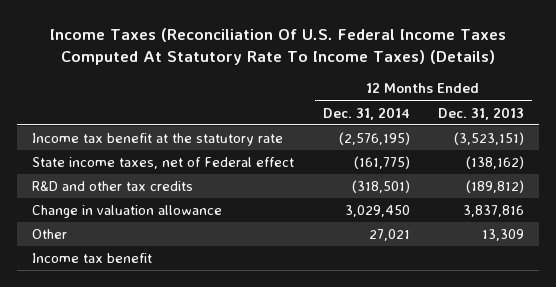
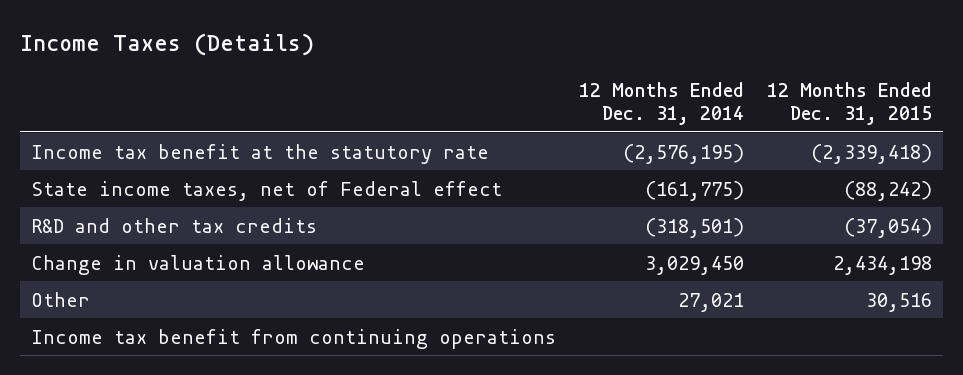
- Income Taxes (Reconciliation Of U.S. Federal Income Taxes Computed At Statutory Rate To Income Taxes) (Details)
+ Income Taxes (Details)
- | 12 Months Ended Dec. 31, 2014 | 12 Months Ended Dec. 31, 2013
+ | 12 Months Ended Dec. 31, 2014 | 12 Months Ended Dec. 31, 2015
- Income tax benefit
+ Income tax benefit from continuing operations

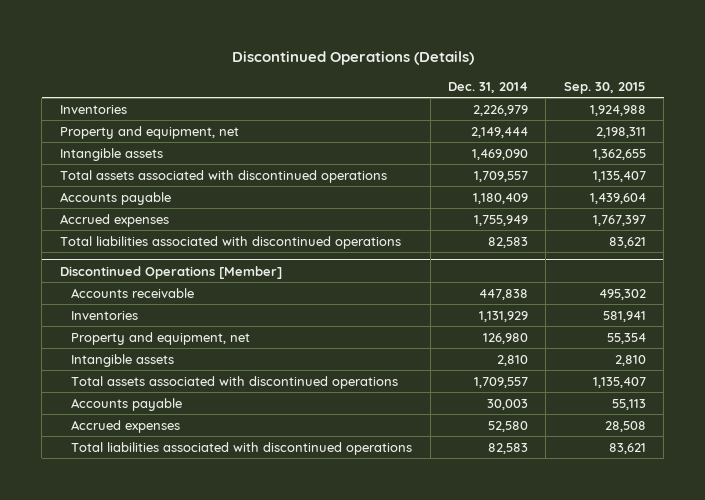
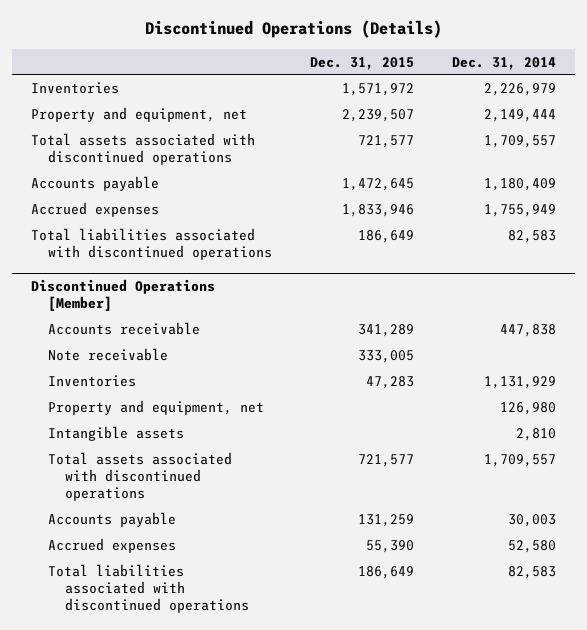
- | Dec. 31, 2014 | Sep. 30, 2015
+ | Dec. 31, 2015 | Dec. 31, 2014
- Intangible assets | 1,469,090 | 1,362,655
@ Discontinued Operations [Member]
+ Note receivable | 333,005 |

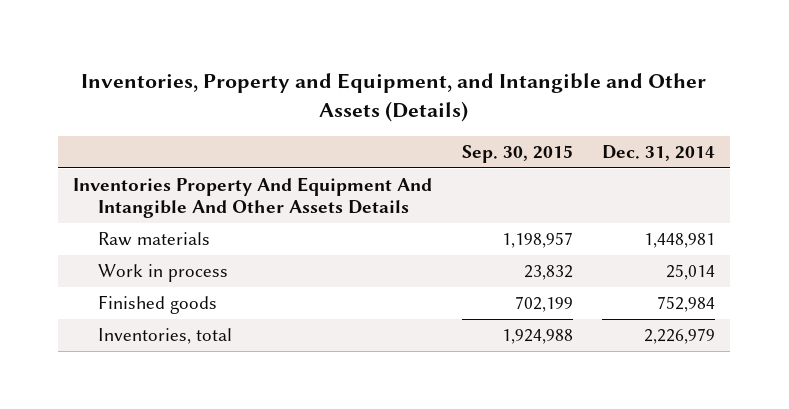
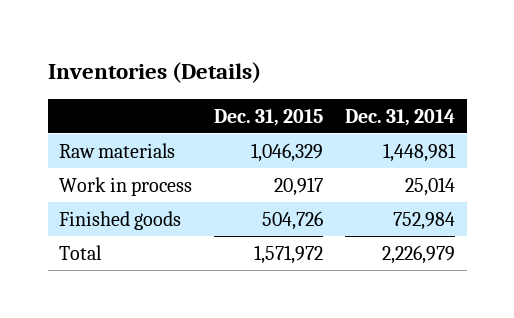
- Inventories, Property and Equipment, and Intangible and Other Assets (Details)
+ Inventories (Details)
- | Sep. 30, 2015 | Dec. 31, 2014
+ | Dec. 31, 2015 | Dec. 31, 2014
- Inventories Property And Equipment And Intangible And Other Assets Details
- Inventories, total | 1,924,988 | 2,226,979
+ Total | 1,571,972 | 2,226,979

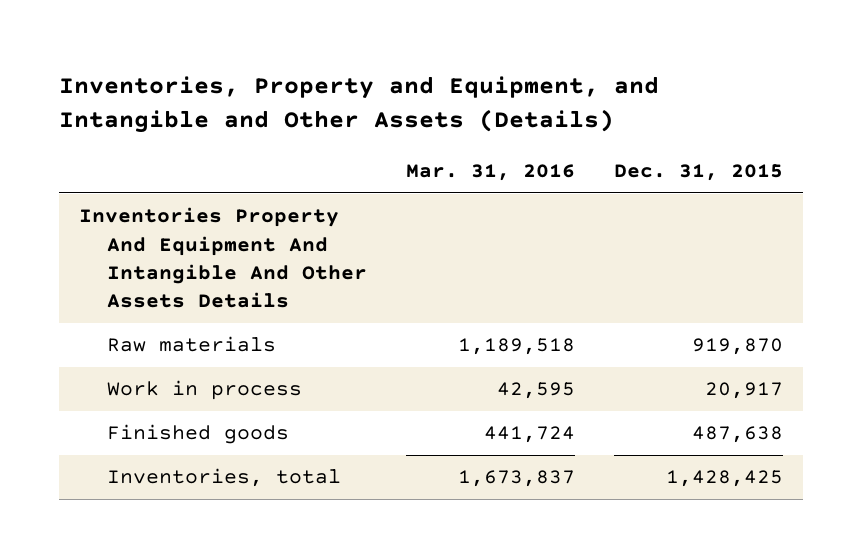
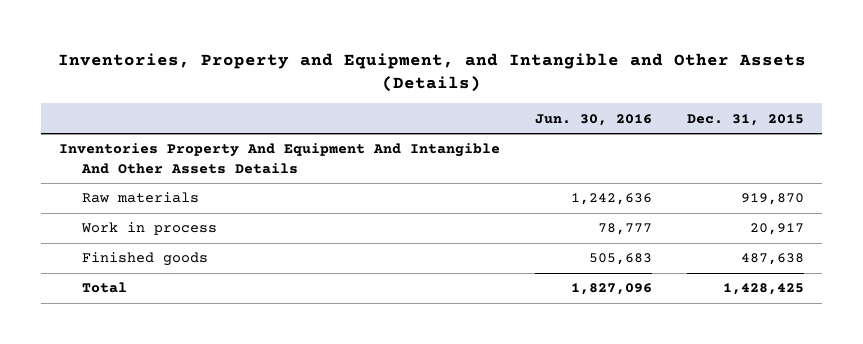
- | Mar. 31, 2016 | Dec. 31, 2015
+ | Jun. 30, 2016 | Dec. 31, 2015
- Inventories, total | 1,673,837 | 1,428,425
+ Total | 1,827,096 | 1,428,425

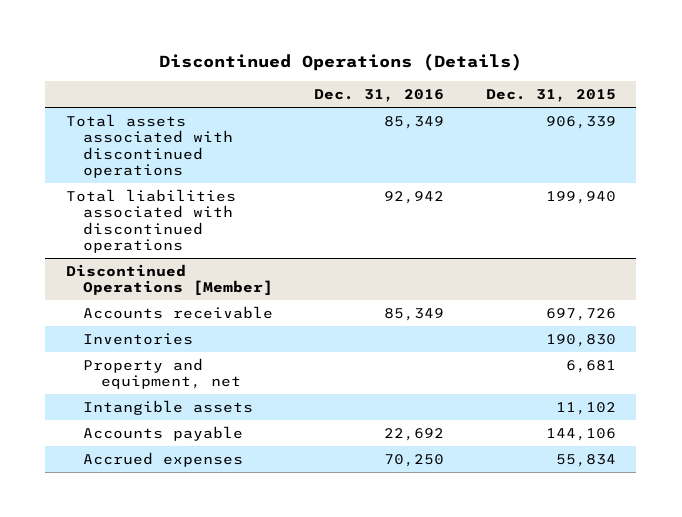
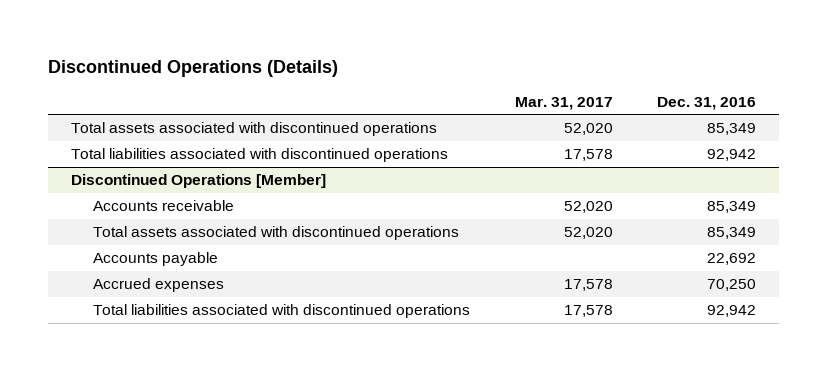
- | Dec. 31, 2016 | Dec. 31, 2015
+ | Mar. 31, 2017 | Dec. 31, 2016
@ Discontinued Operations [Member]
- Inventories | | 190,830
- Property and equipment, net | | 6,681
- Intangible assets | | 11,102
+ Total assets associated with discontinued operations | 52,020 | 85,349
+ Total liabilities associated with discontinued operations | 17,578 | 92,942

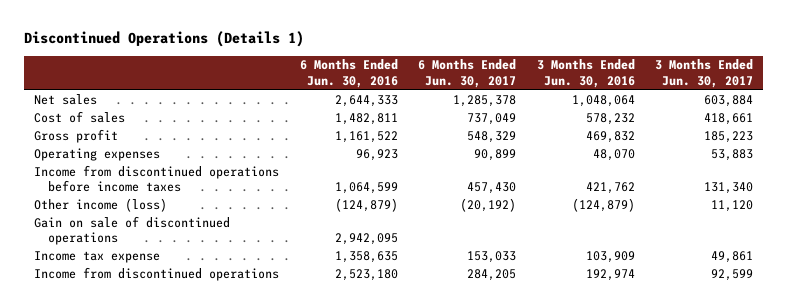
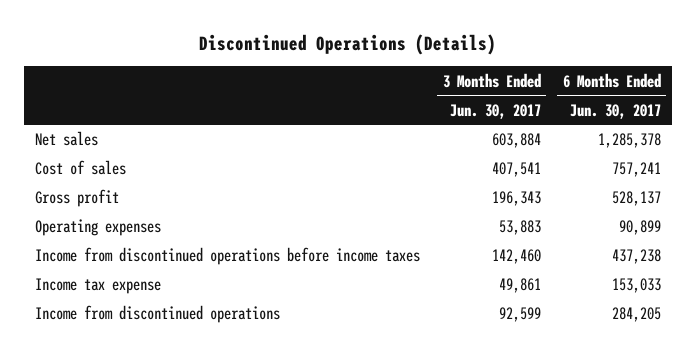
- Discontinued Operations (Details 1)
+ Discontinued Operations (Details)
- | 6 Months Ended Jun. 30, 2016 | 6 Months Ended Jun. 30, 2017 | 3 Months Ended Jun. 30, 2016 | 3 Months Ended Jun. 30, 2017
+ | 3 Months Ended Jun. 30, 2017 | 6 Months Ended Jun. 30, 2017
- Cost of sales | 1,482,811 | 737,049 | 578,232 | 418,661
- Gross profit | 1,161,522 | 548,329 | 469,832 | 185,223
+ Cost of sales | 407,541 | 757,241
+ Gross profit | 196,343 | 528,137
- Income from discontinued operations before income taxes | 1,064,599 | 457,430 | 421,762 | 131,340
- Other income (loss) | (124,879) | (20,192) | (124,879) | 11,120
- Gain on sale of discontinued operations | 2,942,095 | | |
+ Income from discontinued operations before income taxes | 142,460 | 437,238

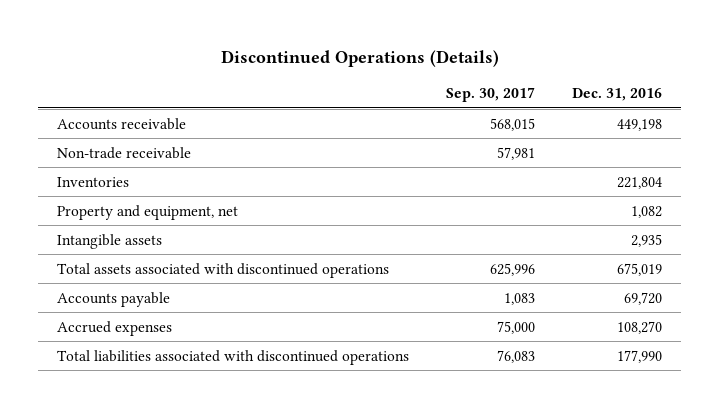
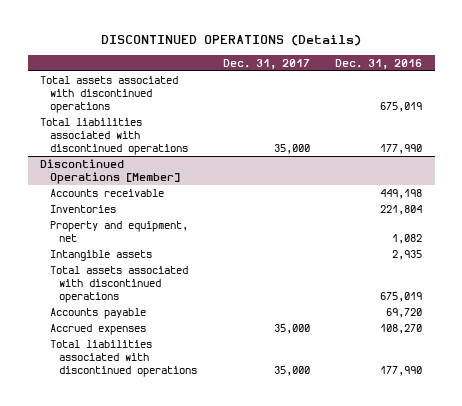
- Discontinued Operations (Details)
+ DISCONTINUED OPERATIONS (Details)
- | Sep. 30, 2017 | Dec. 31, 2016
+ | Dec. 31, 2017 | Dec. 31, 2016
+ Total assets associated with discontinued operations | | 675,019
+ Total liabilities associated with discontinued operations | 35,000 | 177,990
+ Discontinued Operations [Member]
- Non-trade receivable | 57,981 |

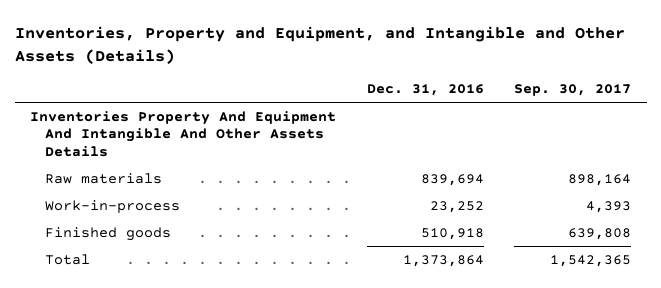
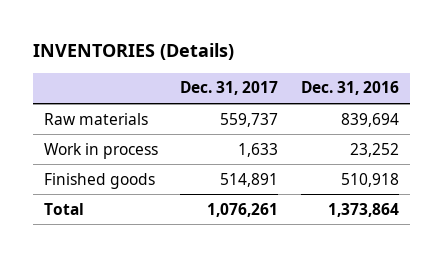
- Inventories, Property and Equipment, and Intangible and Other Assets (Details)
+ INVENTORIES (Details)
- | Dec. 31, 2016 | Sep. 30, 2017
+ | Dec. 31, 2017 | Dec. 31, 2016
- Inventories Property And Equipment And Intangible And Other Assets Details
- Work-in-process | 23,252 | 4,393
+ Work in process | 1,633 | 23,252

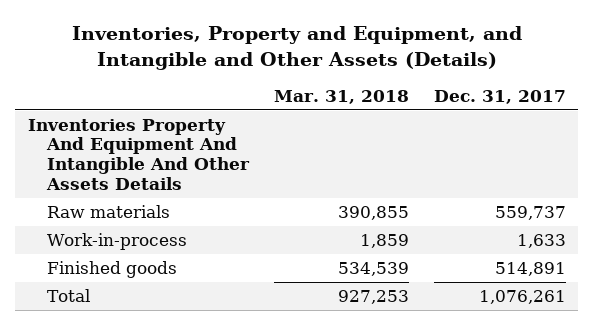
- INVENTORIES (Details)
+ Inventories, Property and Equipment, and Intangible and Other Assets (Details)
- | Dec. 31, 2017 | Dec. 31, 2016
+ | Mar. 31, 2018 | Dec. 31, 2017
+ Inventories Property And Equipment And Intangible And Other Assets Details
- Work in process | 1,633 | 23,252
+ Work-in-process | 1,859 | 1,633

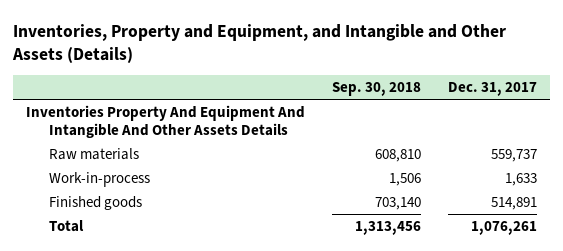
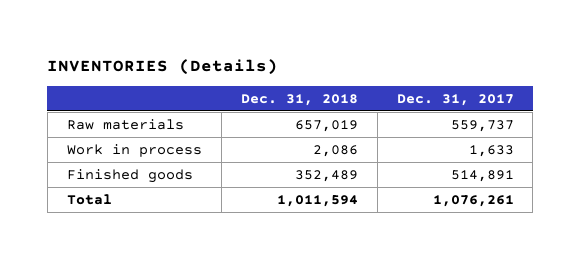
- Inventories, Property and Equipment, and Intangible and Other Assets (Details)
+ INVENTORIES (Details)
- | Sep. 30, 2018 | Dec. 31, 2017
+ | Dec. 31, 2018 | Dec. 31, 2017
- Inventories Property And Equipment And Intangible And Other Assets Details
- Work-in-process | 1,506 | 1,633
+ Work in process | 2,086 | 1,633

